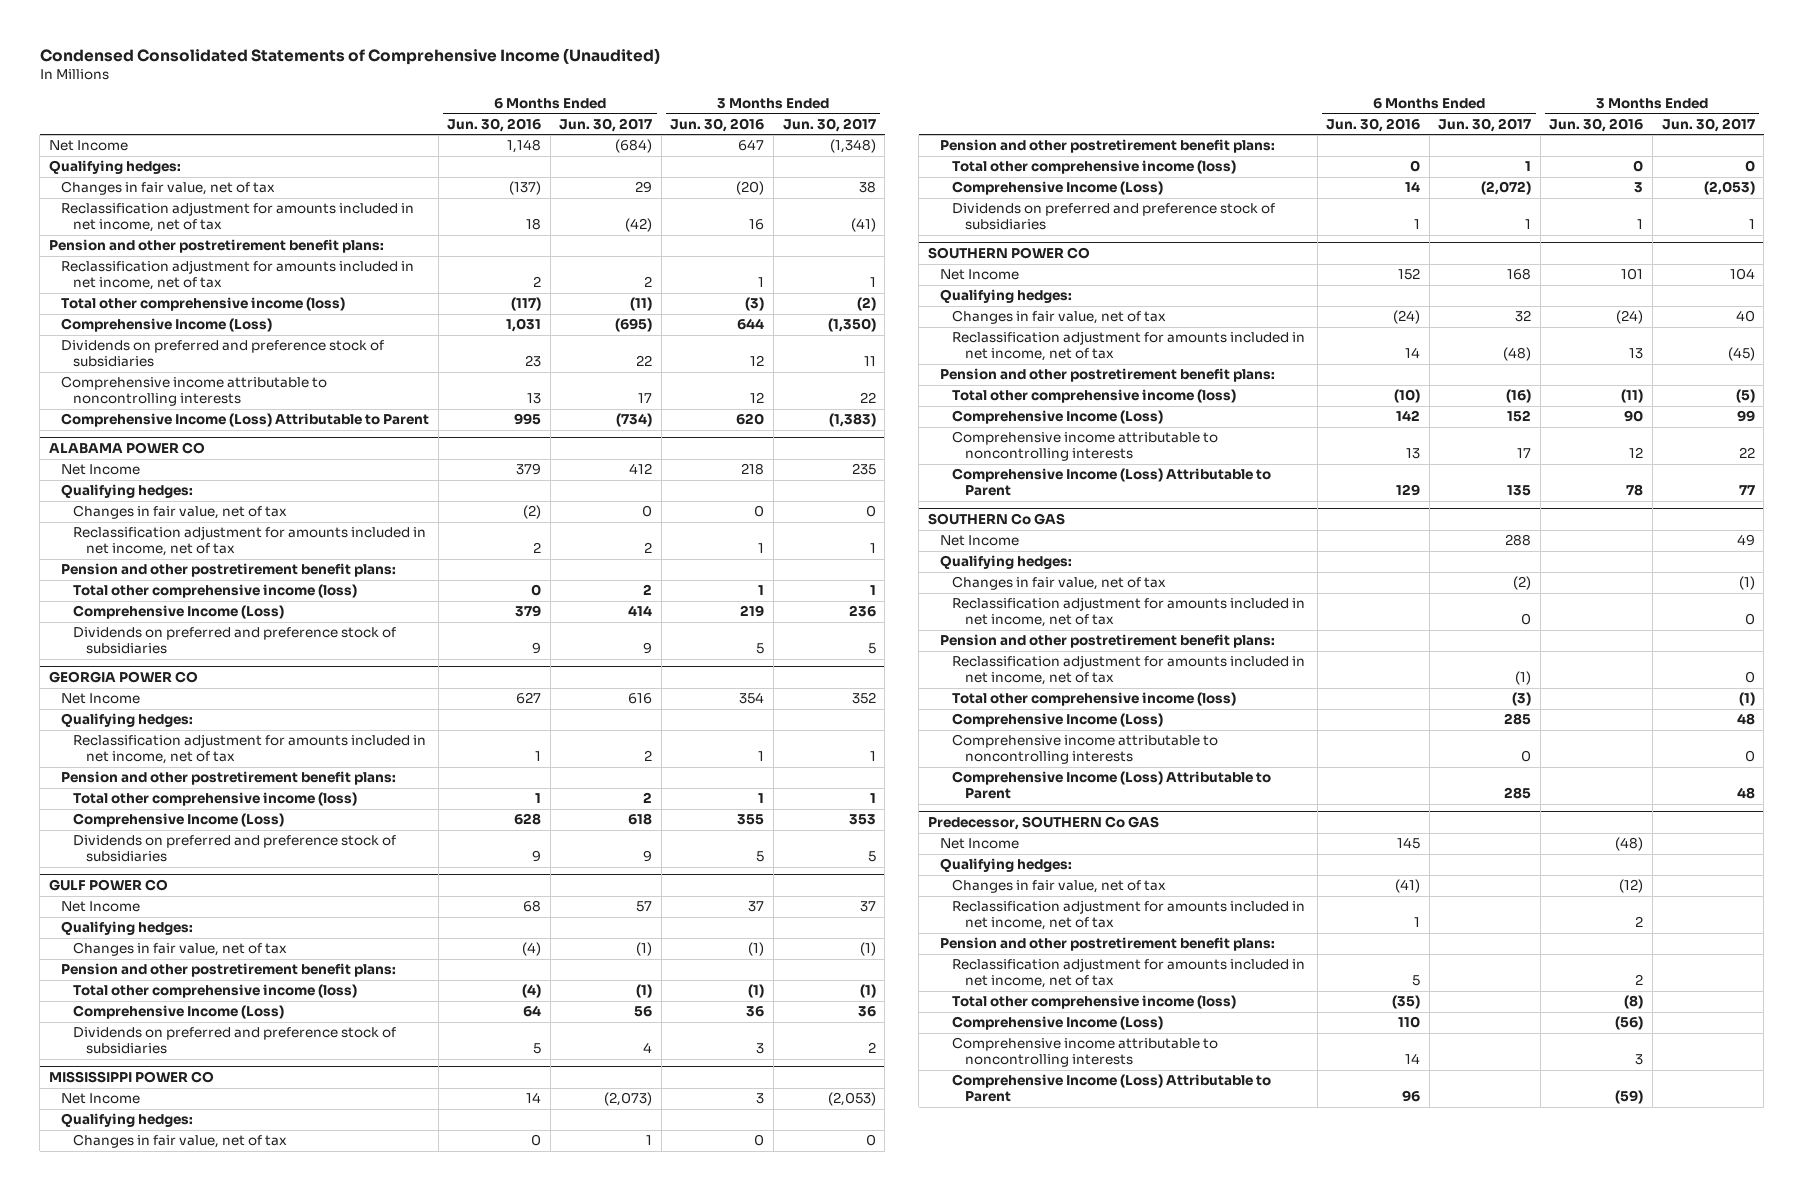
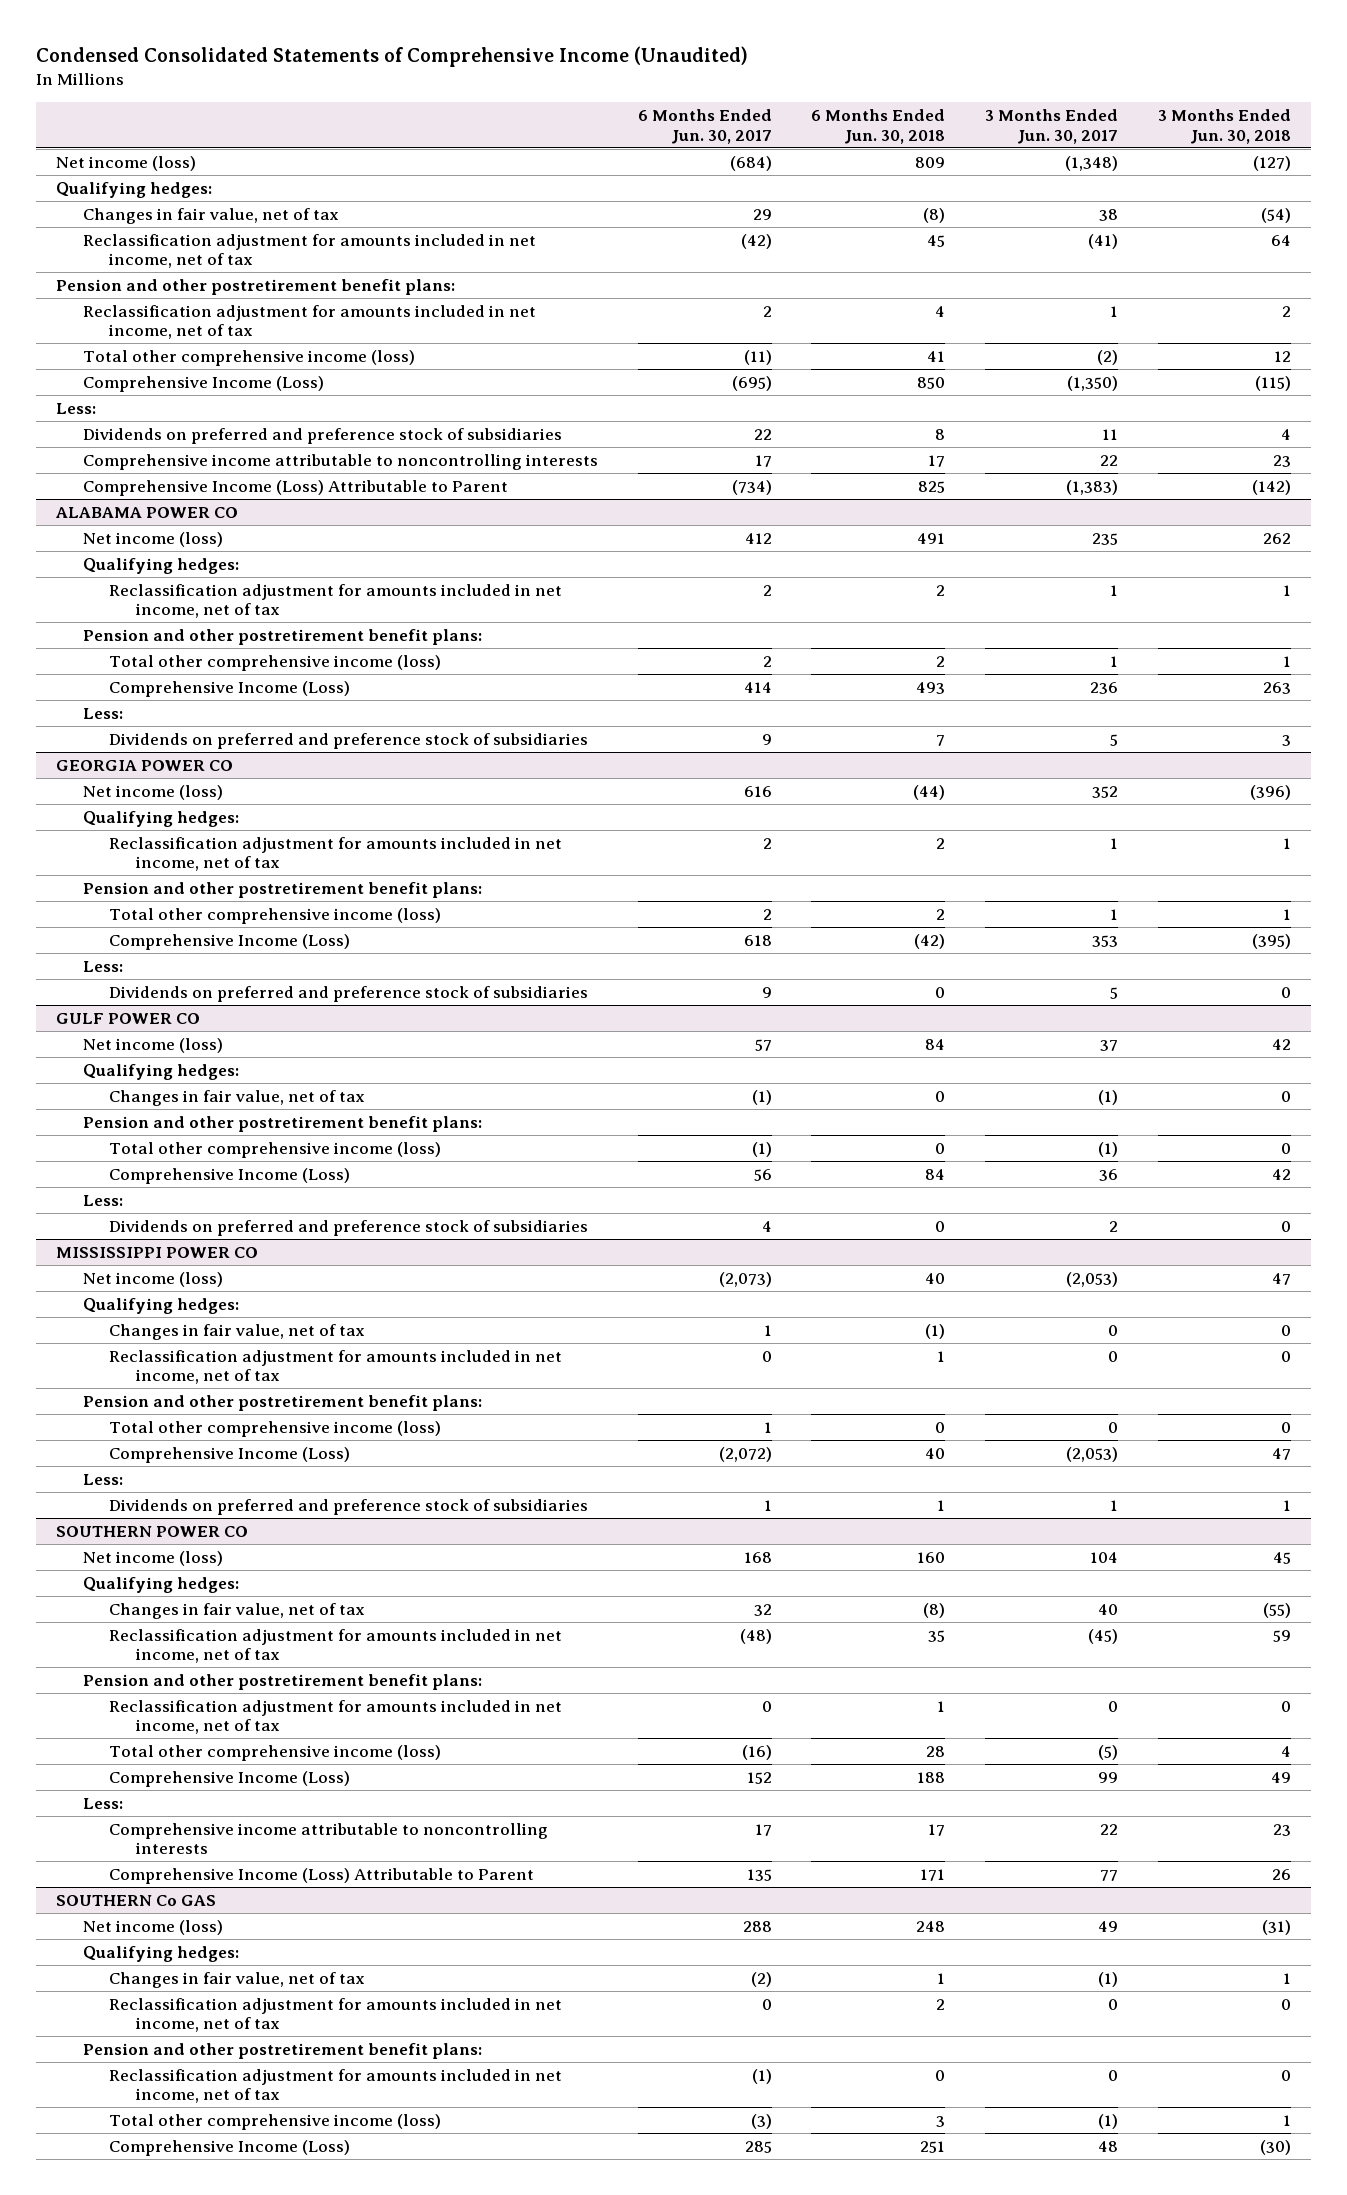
- | 6 Months Ended Jun. 30, 2016 | 6 Months Ended Jun. 30, 2017 | 3 Months Ended Jun. 30, 2016 | 3 Months Ended Jun. 30, 2017
+ | 6 Months Ended Jun. 30, 2017 | 6 Months Ended Jun. 30, 2018 | 3 Months Ended Jun. 30, 2017 | 3 Months Ended Jun. 30, 2018
- Net Income | 1,148 | (684) | 647 | (1,348)
+ Net income (loss) | (684) | 809 | (1,348) | (127)
+ Less:
@ ALABAMA POWER CO
- Net Income | 379 | 412 | 218 | 235
+ Net income (loss) | 412 | 491 | 235 | 262
- Changes in fair value, net of tax | (2) | 0 | 0 | 0
+ Less:
@ GEORGIA POWER CO
- Net Income | 627 | 616 | 354 | 352
+ Net income (loss) | 616 | (44) | 352 | (396)
+ Less:
@ GULF POWER CO
- Net Income | 68 | 57 | 37 | 37
+ Net income (loss) | 57 | 84 | 37 | 42
+ Less:
@ MISSISSIPPI POWER CO
- Net Income | 14 | (2,073) | 3 | (2,053)
+ Net income (loss) | (2,073) | 40 | (2,053) | 47
+ Reclassification adjustment for amounts included in net income, net of tax | 0 | 1 | 0 | 0
+ Less:
@ SOUTHERN POWER CO
- Net Income | 152 | 168 | 101 | 104
+ Net income (loss) | 168 | 160 | 104 | 45
+ Reclassification adjustment for amounts included in net income, net of tax | 0 | 1 | 0 | 0
+ Less:
@ SOUTHERN Co GAS
- Net Income | | 288 | | 49
+ Net income (loss) | 288 | 248 | 49 | (31)
- Comprehensive income attributable to noncontrolling interests | | 0 | | 0
- Comprehensive Income (Loss) Attributable to Parent | | 285 | | 48
- Predecessor, SOUTHERN Co GAS
- Net Income | 145 | | (48) |
- Qualifying hedges:
- Changes in fair value, net of tax | (41) | | (12) |
- Reclassification adjustment for amounts included in net income, net of tax | 1 | | 2 |
- Pension and other postretirement benefit plans:
- Reclassification adjustment for amounts included in net income, net of tax | 5 | | 2 |
- Total other comprehensive income (loss) | (35) | | (8) |
- Comprehensive Income (Loss) | 110 | | (56) |
- Comprehensive income attributable to noncontrolling interests | 14 | | 3 |
- Comprehensive Income (Loss) Attributable to Parent | 96 | | (59) |

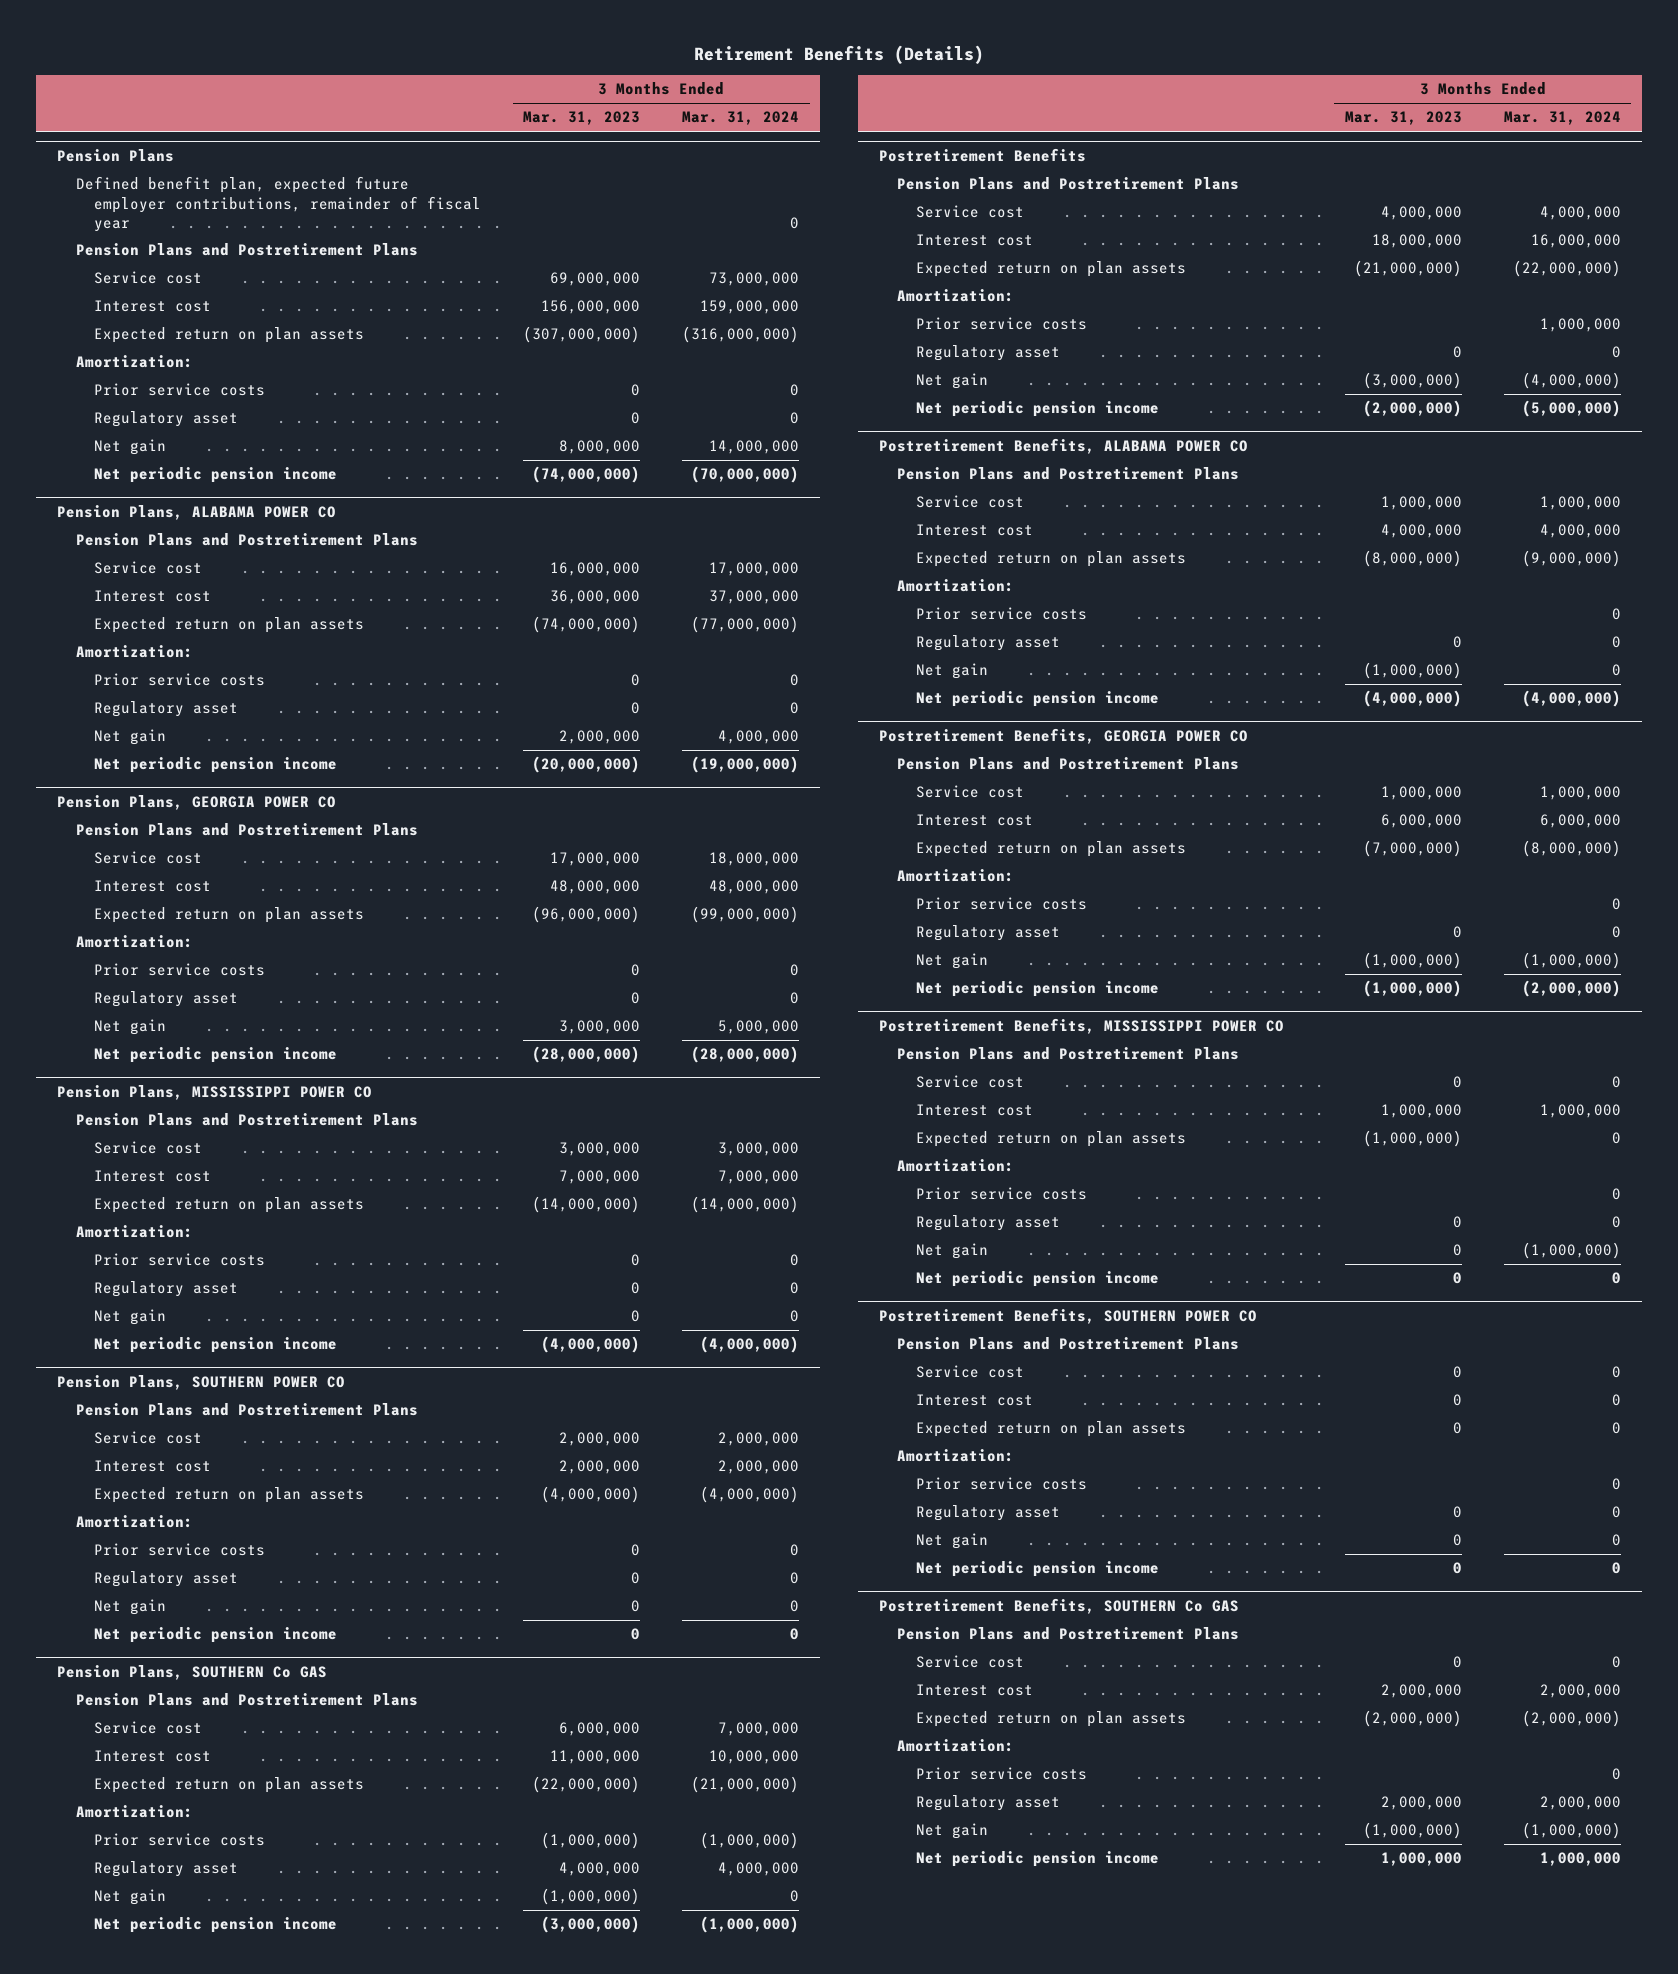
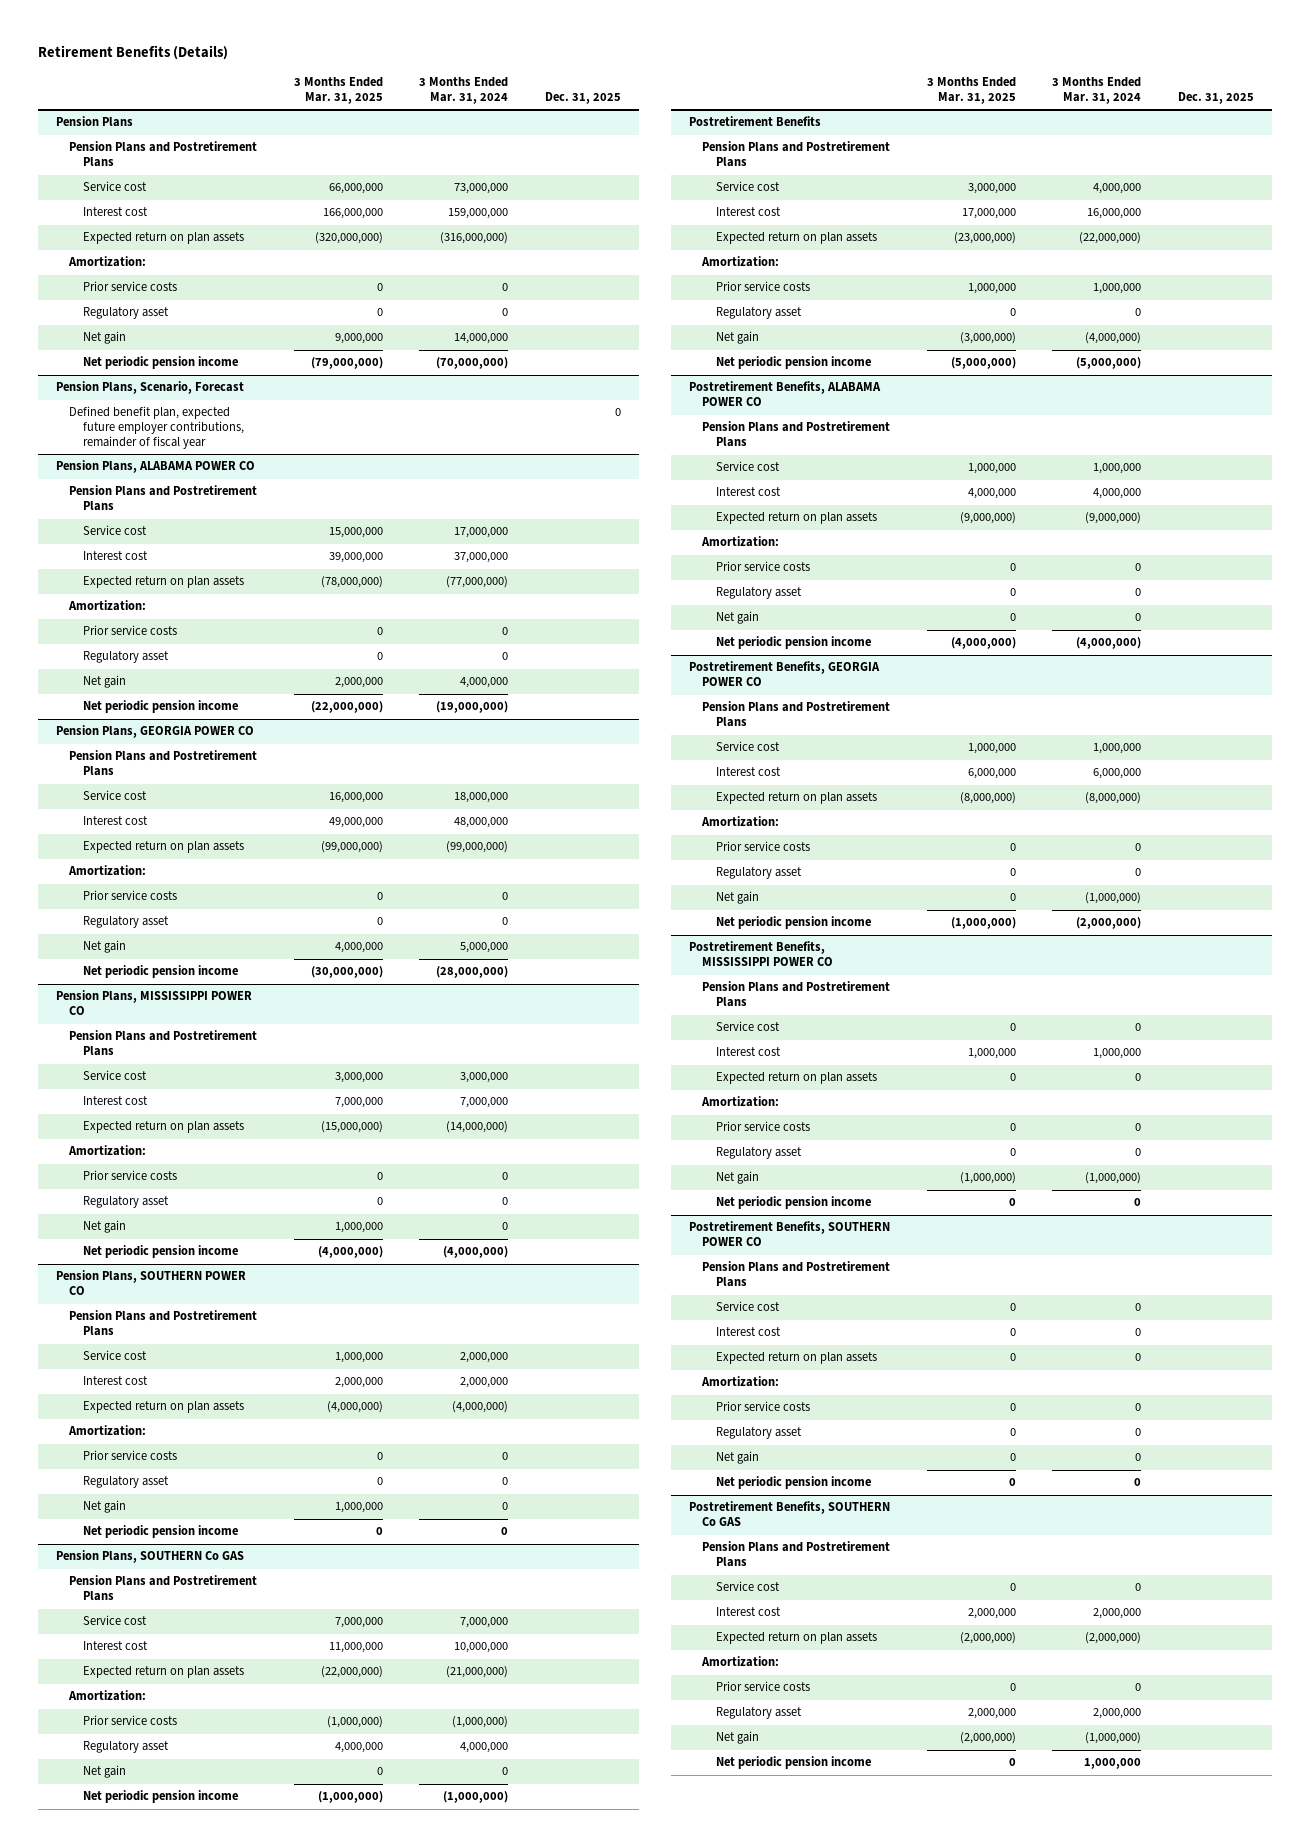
- | 3 Months Ended Mar. 31, 2023 | 3 Months Ended Mar. 31, 2024
+ | 3 Months Ended Mar. 31, 2025 | 3 Months Ended Mar. 31, 2024 | Dec. 31, 2025
@ Pension Plans
- Defined benefit plan, expected future employer contributions, remainder of fiscal year | | 0
+ Pension Plans, Scenario, Forecast
+ Defined benefit plan, expected future employer contributions, remainder of fiscal year | | | 0

